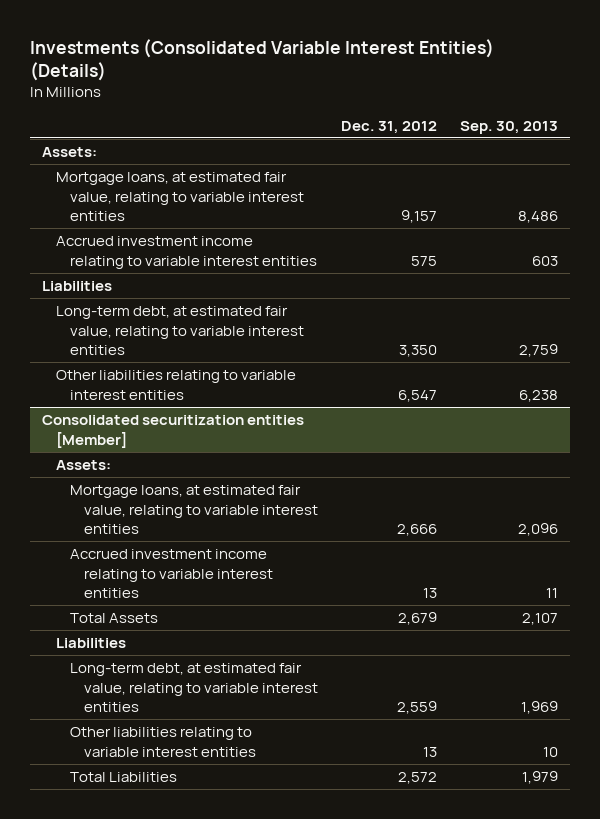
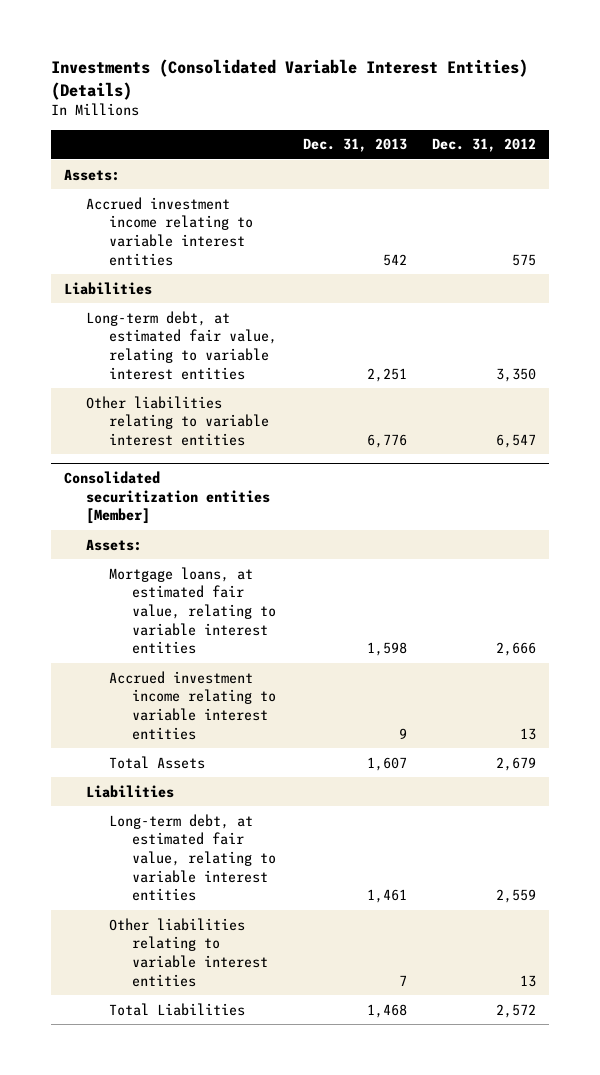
- | Dec. 31, 2012 | Sep. 30, 2013
+ | Dec. 31, 2013 | Dec. 31, 2012
- Mortgage loans, at estimated fair value, relating to variable interest entities | 9,157 | 8,486

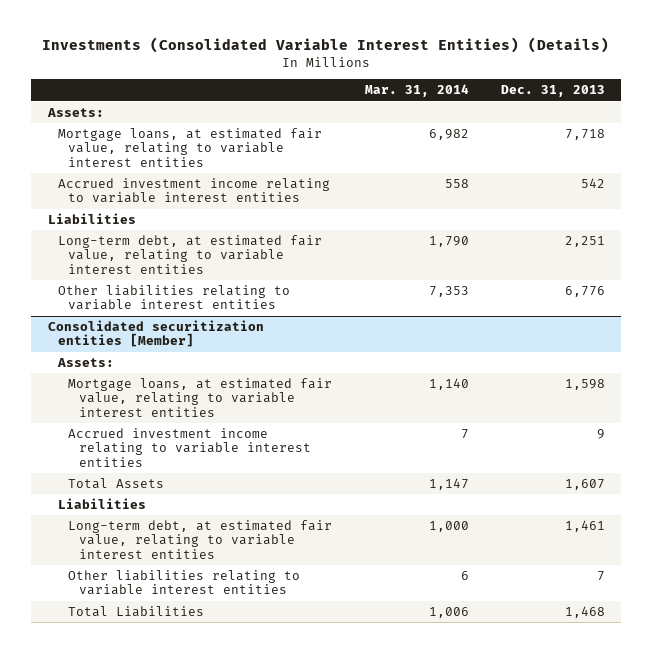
- | Dec. 31, 2013 | Dec. 31, 2012
+ | Mar. 31, 2014 | Dec. 31, 2013
+ Mortgage loans, at estimated fair value, relating to variable interest entities | 6,982 | 7,718

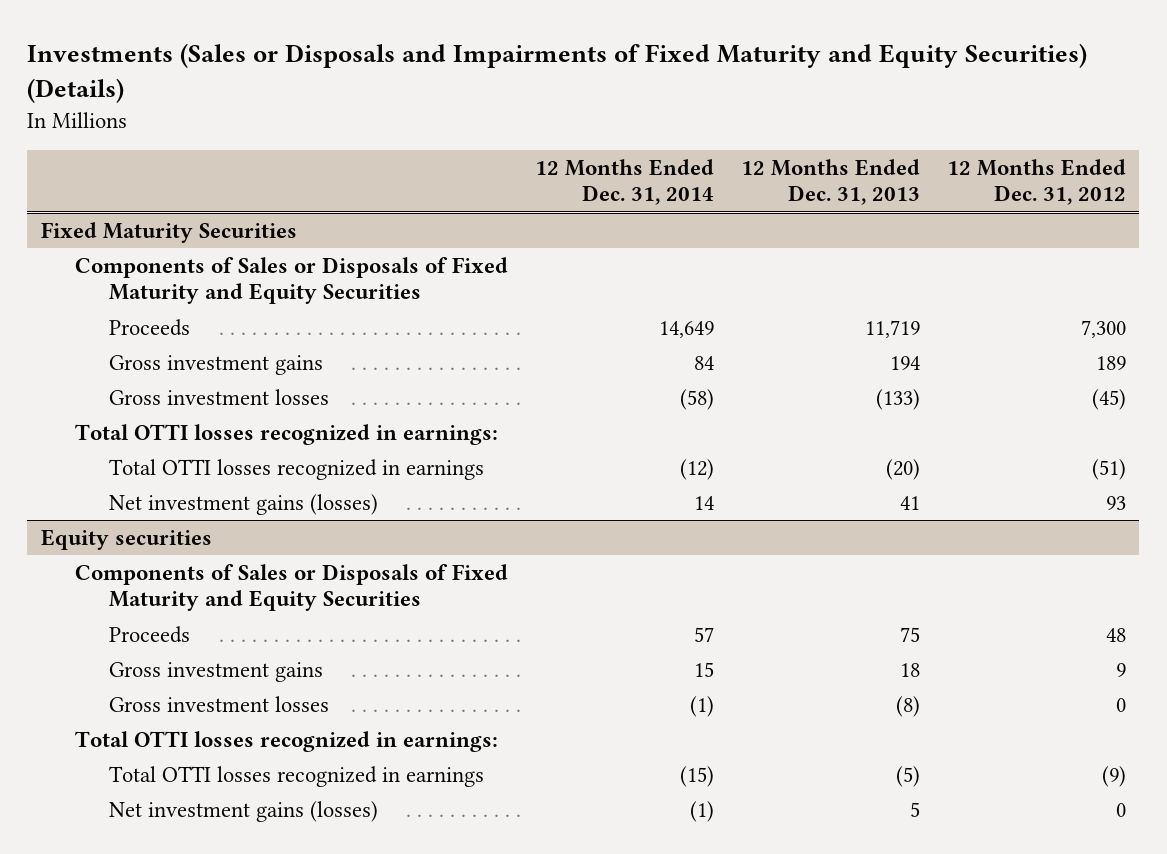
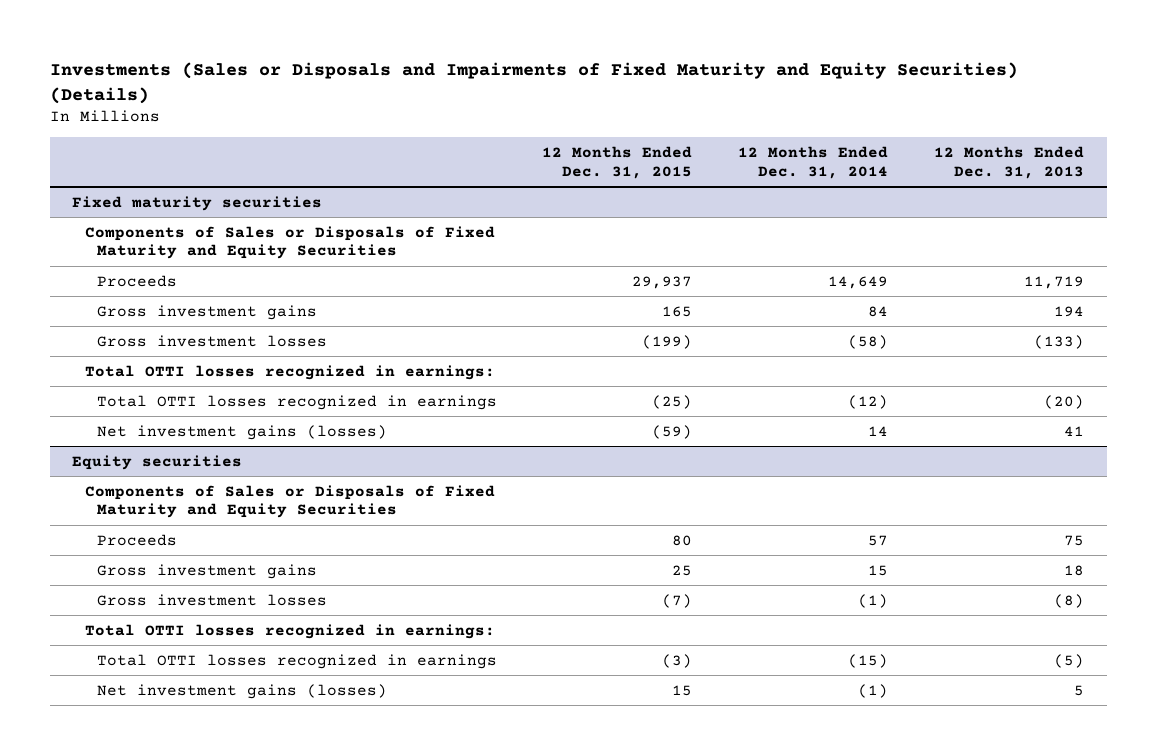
- | 12 Months Ended Dec. 31, 2014 | 12 Months Ended Dec. 31, 2013 | 12 Months Ended Dec. 31, 2012
+ | 12 Months Ended Dec. 31, 2015 | 12 Months Ended Dec. 31, 2014 | 12 Months Ended Dec. 31, 2013
- Fixed Maturity Securities
+ Fixed maturity securities

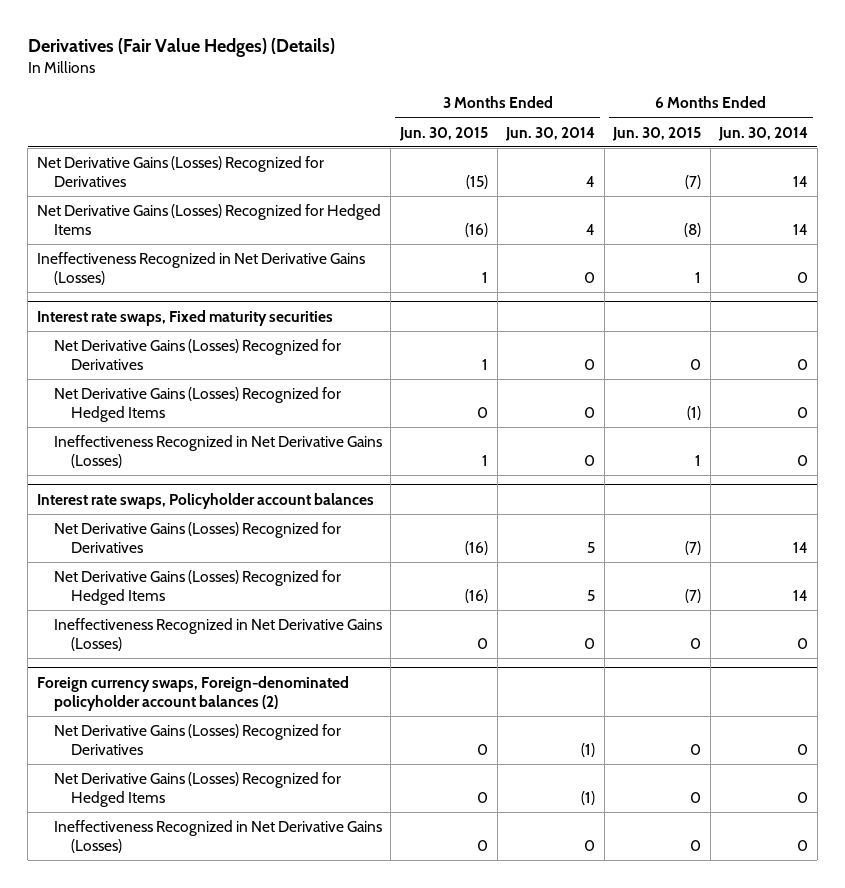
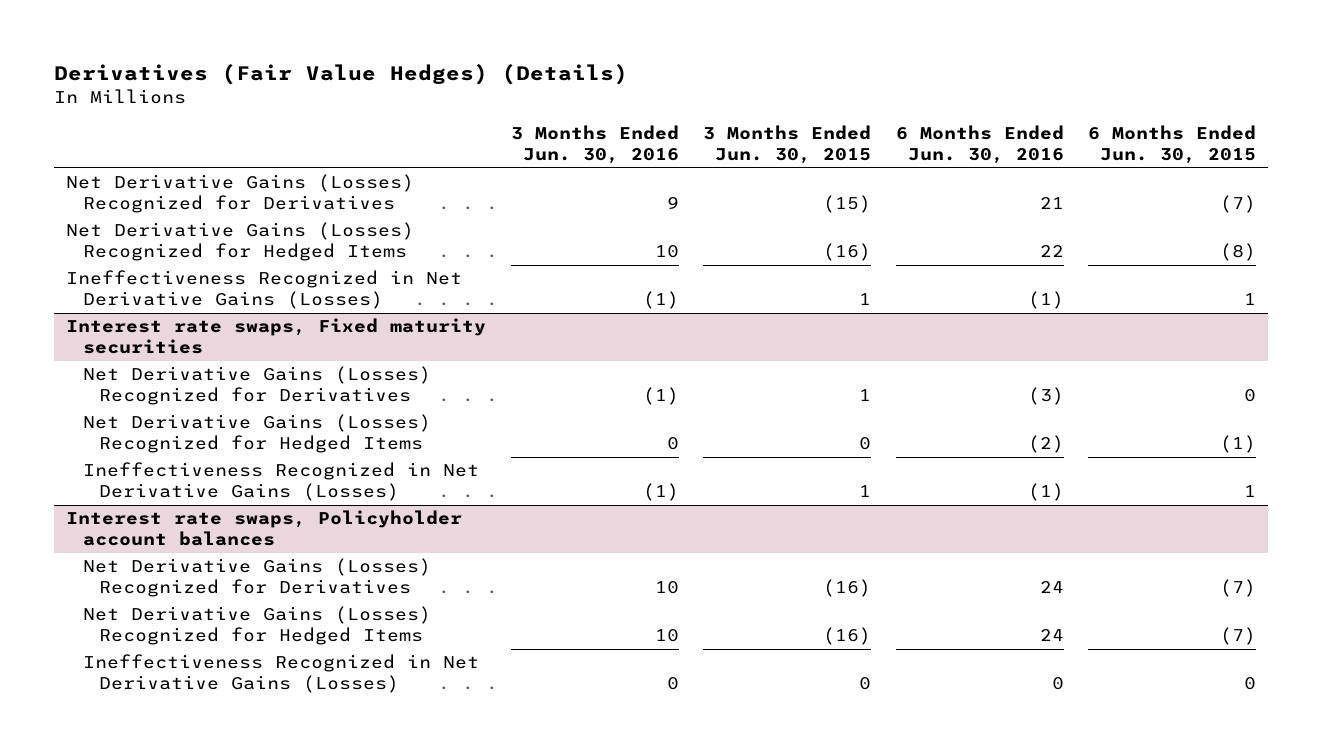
- | 3 Months Ended Jun. 30, 2015 | 3 Months Ended Jun. 30, 2014 | 6 Months Ended Jun. 30, 2015 | 6 Months Ended Jun. 30, 2014
+ | 3 Months Ended Jun. 30, 2016 | 3 Months Ended Jun. 30, 2015 | 6 Months Ended Jun. 30, 2016 | 6 Months Ended Jun. 30, 2015
- Foreign currency swaps, Foreign-denominated policyholder account balances (2)
- Net Derivative Gains (Losses) Recognized for Derivatives | 0 | (1) | 0 | 0
- Net Derivative Gains (Losses) Recognized for Hedged Items | 0 | (1) | 0 | 0
- Ineffectiveness Recognized in Net Derivative Gains (Losses) | 0 | 0 | 0 | 0

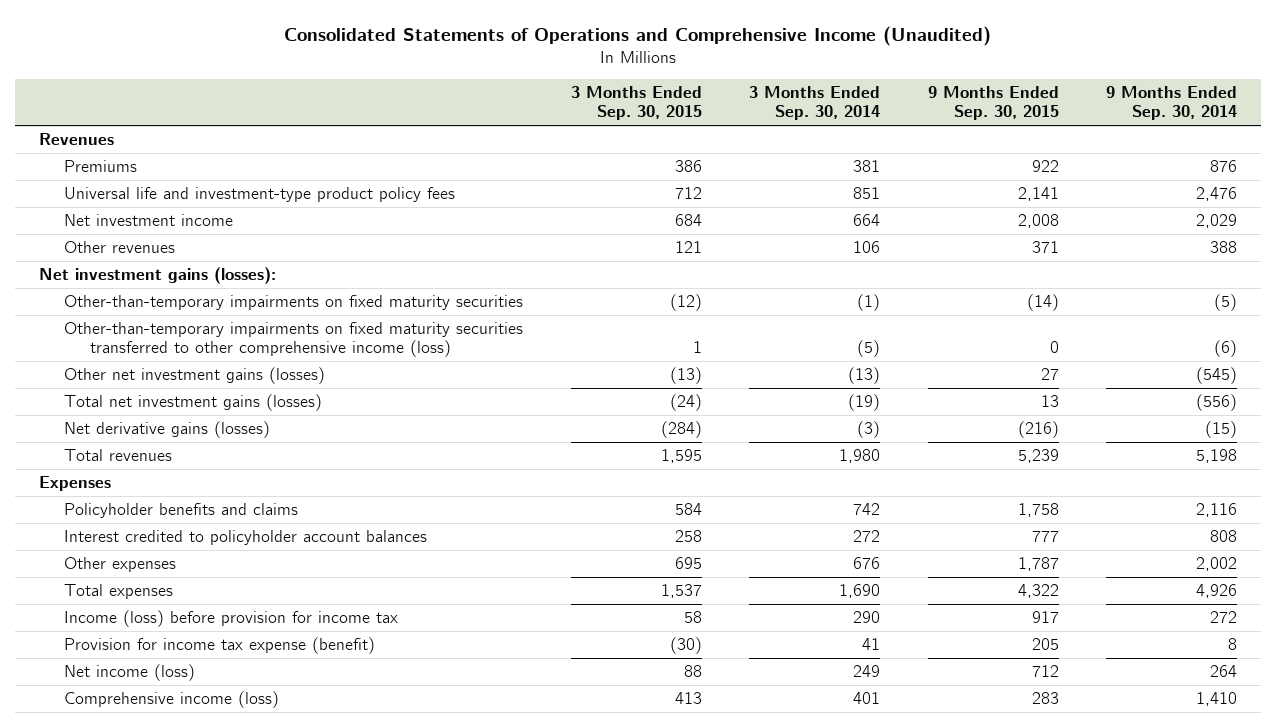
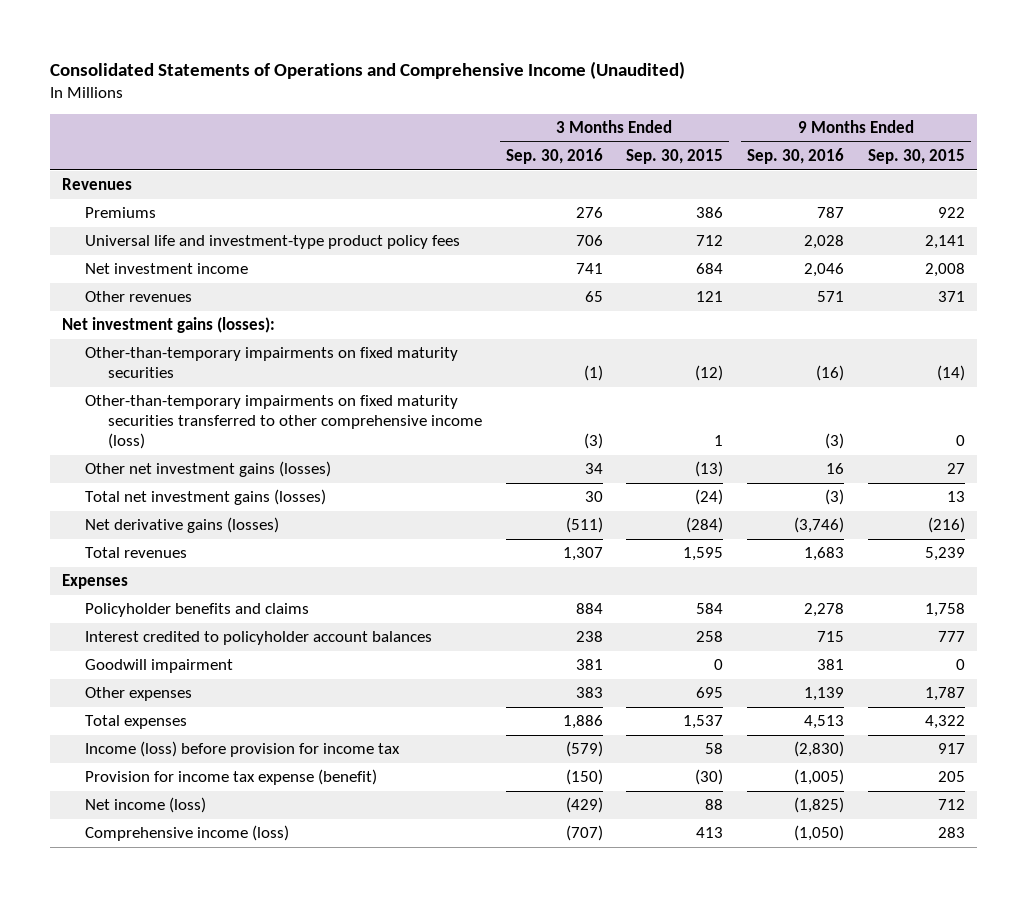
- | 3 Months Ended Sep. 30, 2015 | 3 Months Ended Sep. 30, 2014 | 9 Months Ended Sep. 30, 2015 | 9 Months Ended Sep. 30, 2014
+ | 3 Months Ended Sep. 30, 2016 | 3 Months Ended Sep. 30, 2015 | 9 Months Ended Sep. 30, 2016 | 9 Months Ended Sep. 30, 2015
+ Goodwill impairment | 381 | 0 | 381 | 0

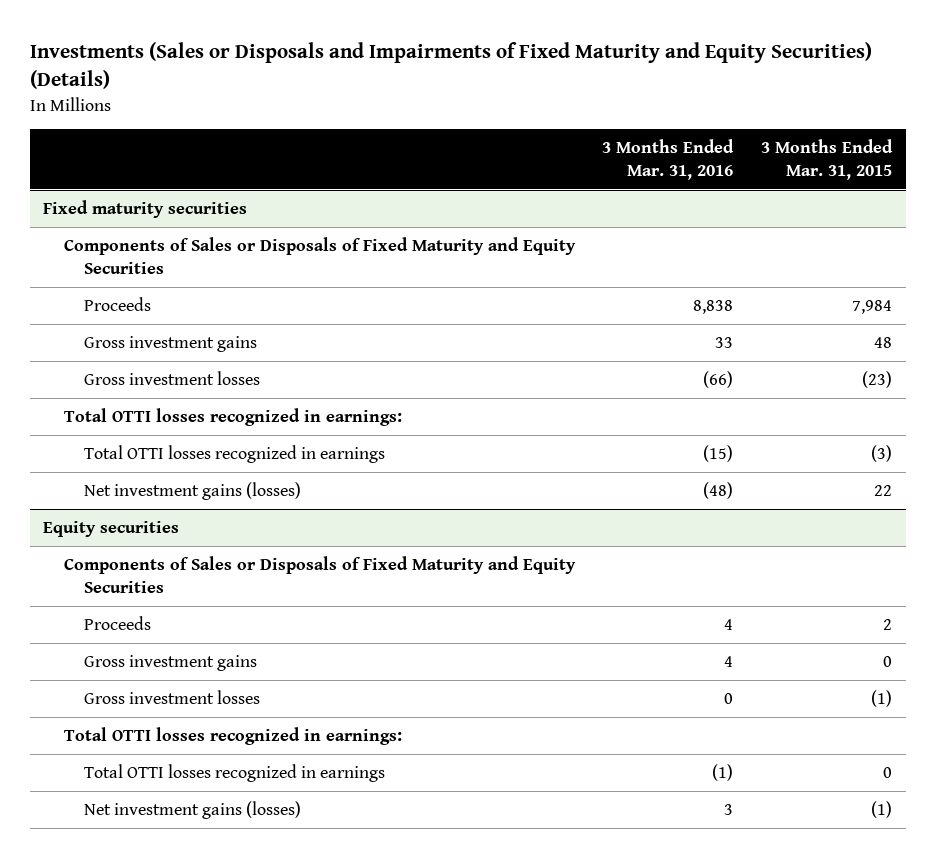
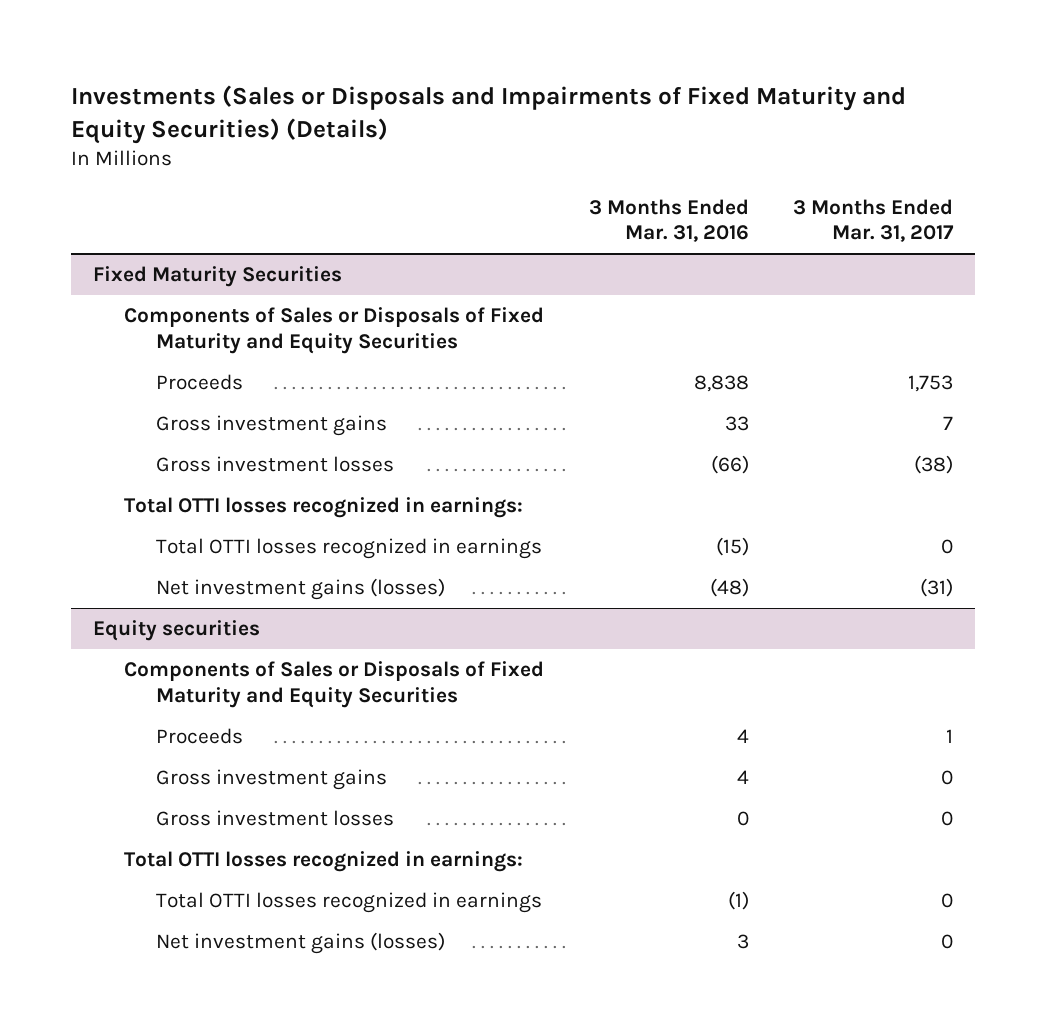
- | 3 Months Ended Mar. 31, 2016 | 3 Months Ended Mar. 31, 2015
+ | 3 Months Ended Mar. 31, 2016 | 3 Months Ended Mar. 31, 2017
- Fixed maturity securities
+ Fixed Maturity Securities

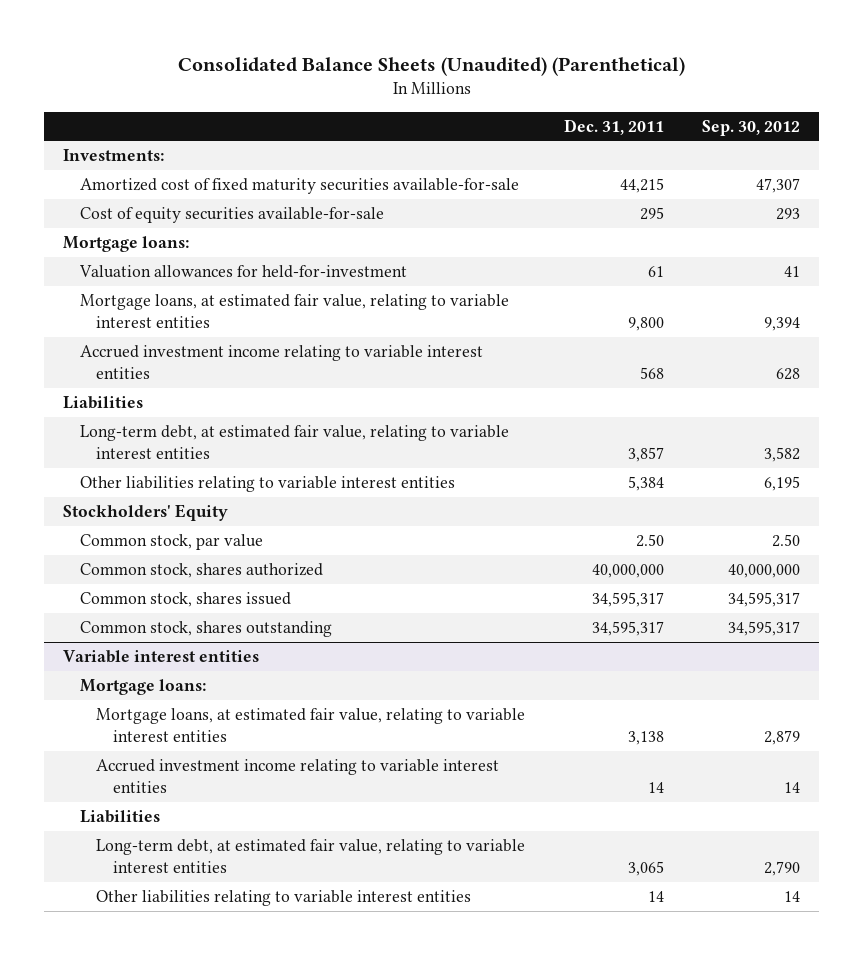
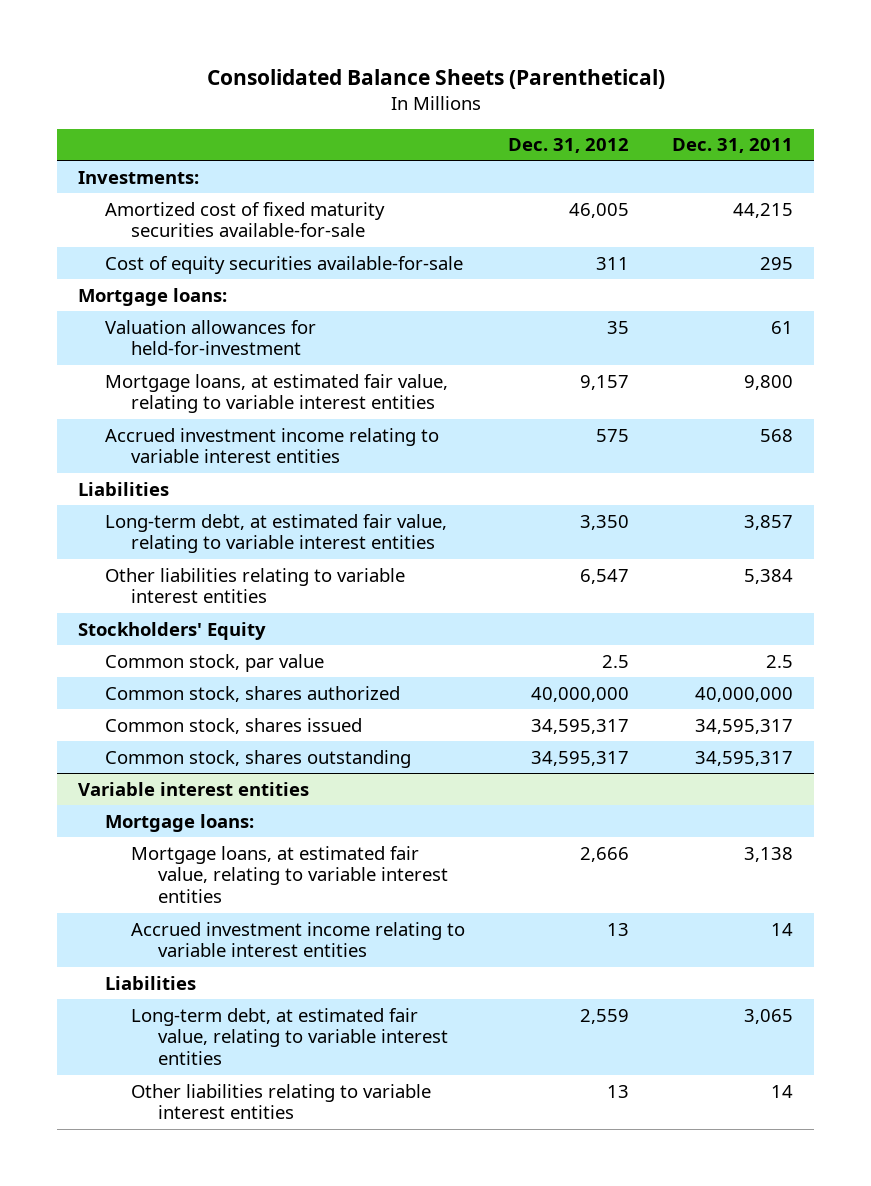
- Consolidated Balance Sheets (Unaudited) (Parenthetical)
+ Consolidated Balance Sheets (Parenthetical)
- | Dec. 31, 2011 | Sep. 30, 2012
+ | Dec. 31, 2012 | Dec. 31, 2011
- Common stock, par value | 2.50 | 2.50
+ Common stock, par value | 2.5 | 2.5

